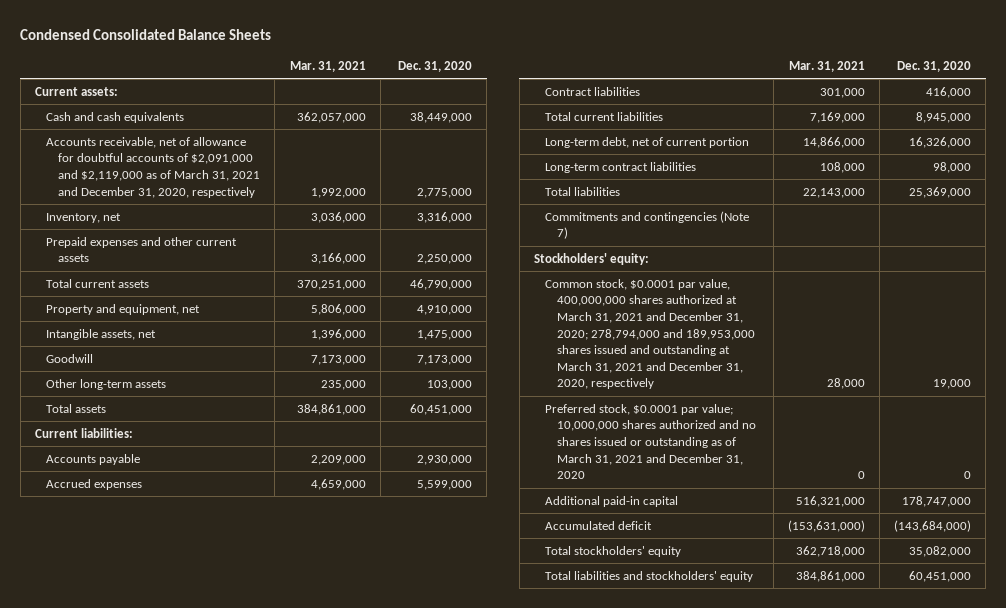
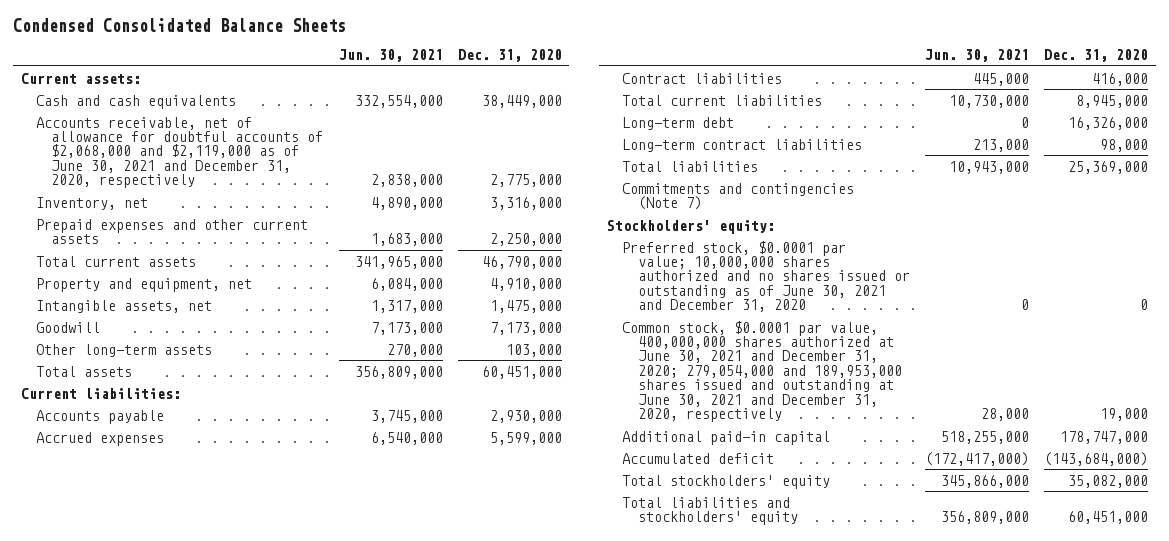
- | Mar. 31, 2021 | Dec. 31, 2020
+ | Jun. 30, 2021 | Dec. 31, 2020
- Accounts receivable, net of allowance for doubtful accounts of $2,091,000 and $2,119,000 as of March 31, 2021 and December 31, 2020, respectively | 1,992,000 | 2,775,000
+ Accounts receivable, net of allowance for doubtful accounts of $2,068,000 and $2,119,000 as of June 30, 2021 and December 31, 2020, respectively | 2,838,000 | 2,775,000
- Long-term debt, net of current portion | 14,866,000 | 16,326,000
+ Long-term debt | 0 | 16,326,000
- Common stock, $0.0001 par value, 400,000,000 shares authorized at March 31, 2021 and December 31, 2020; 278,794,000 and 189,953,000 shares issued and outstanding at March 31, 2021 and December 31, 2020, respectively | 28,000 | 19,000
- Preferred stock, $0.0001 par value; 10,000,000 shares authorized and no shares issued or outstanding as of March 31, 2021 and December 31, 2020 | 0 | 0
+ Preferred stock, $0.0001 par value; 10,000,000 shares authorized and no shares issued or outstanding as of June 30, 2021 and December 31, 2020 | 0 | 0
+ Common stock, $0.0001 par value, 400,000,000 shares authorized at June 30, 2021 and December 31, 2020; 279,054,000 and 189,953,000 shares issued and outstanding at June 30, 2021 and December 31, 2020, respectively | 28,000 | 19,000

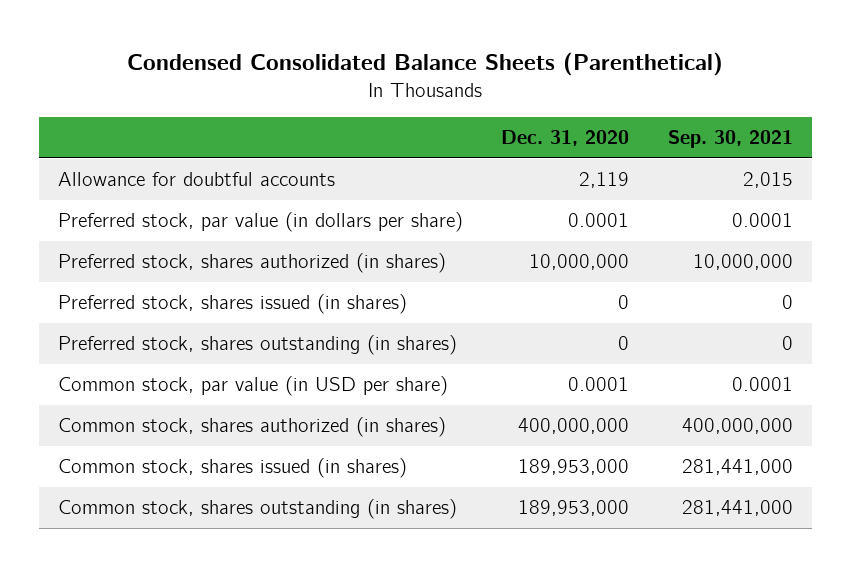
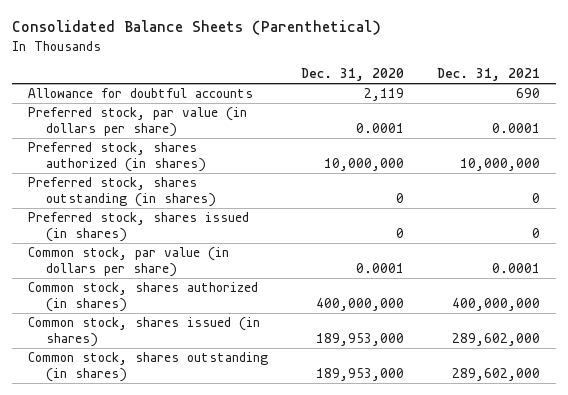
- Condensed Consolidated Balance Sheets (Parenthetical)
+ Consolidated Balance Sheets (Parenthetical)
- | Dec. 31, 2020 | Sep. 30, 2021
+ | Dec. 31, 2020 | Dec. 31, 2021
- Common stock, par value (in USD per share) | 0.0001 | 0.0001
moved down: Preferred stock, shares issued (in shares) | 0 | 0
+ Common stock, par value (in dollars per share) | 0.0001 | 0.0001

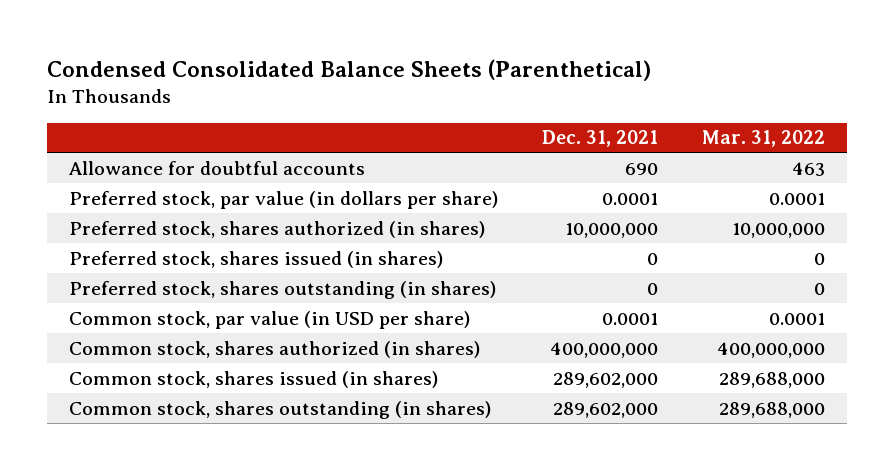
- Consolidated Balance Sheets (Parenthetical)
+ Condensed Consolidated Balance Sheets (Parenthetical)
- | Dec. 31, 2020 | Dec. 31, 2021
+ | Dec. 31, 2021 | Mar. 31, 2022
- Common stock, par value (in dollars per share) | 0.0001 | 0.0001
moved down: Preferred stock, shares outstanding (in shares) | 0 | 0
+ Common stock, par value (in USD per share) | 0.0001 | 0.0001

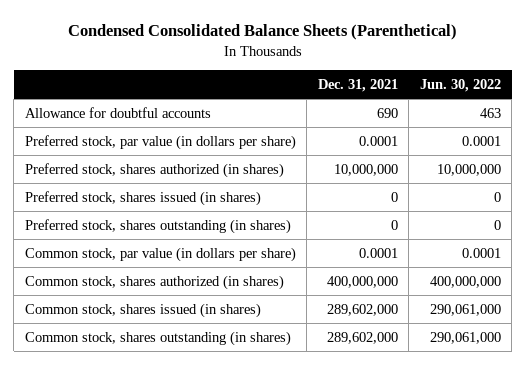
- | Dec. 31, 2021 | Mar. 31, 2022
+ | Dec. 31, 2021 | Jun. 30, 2022
- Common stock, par value (in USD per share) | 0.0001 | 0.0001
+ Common stock, par value (in dollars per share) | 0.0001 | 0.0001

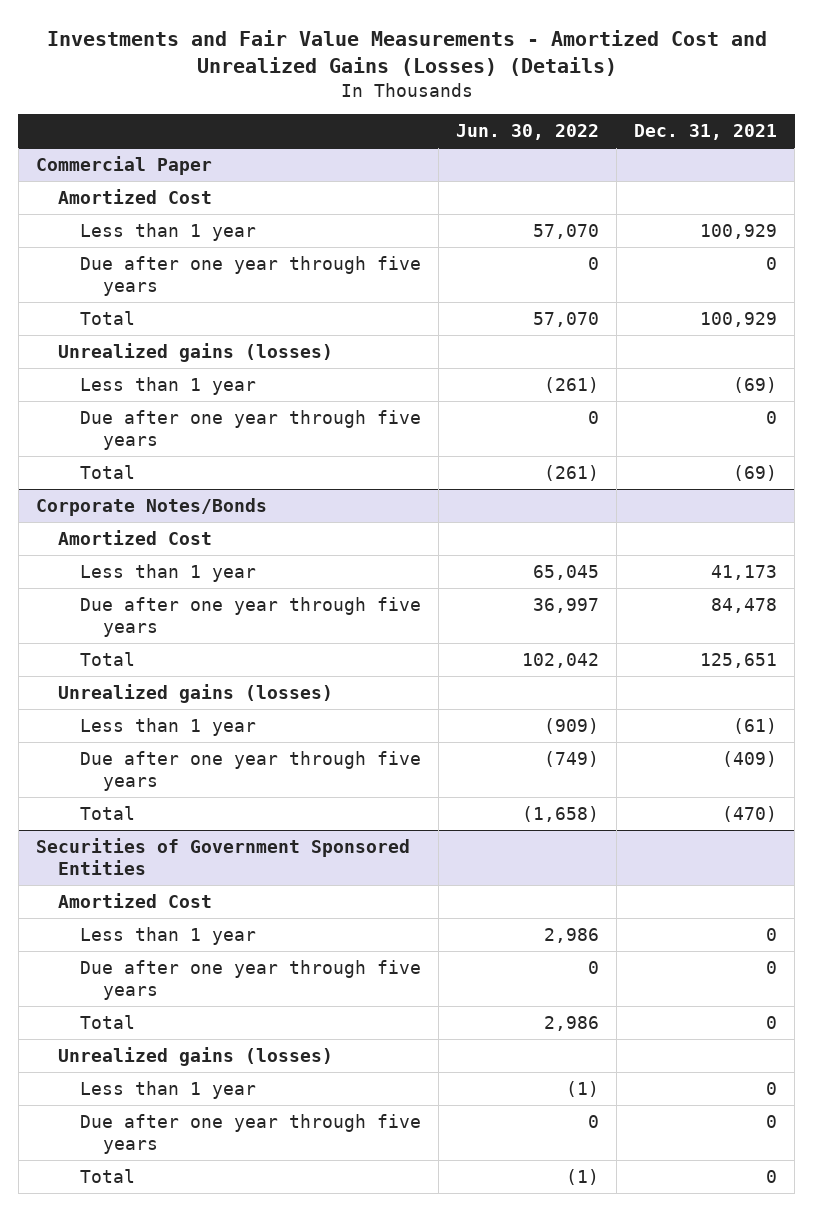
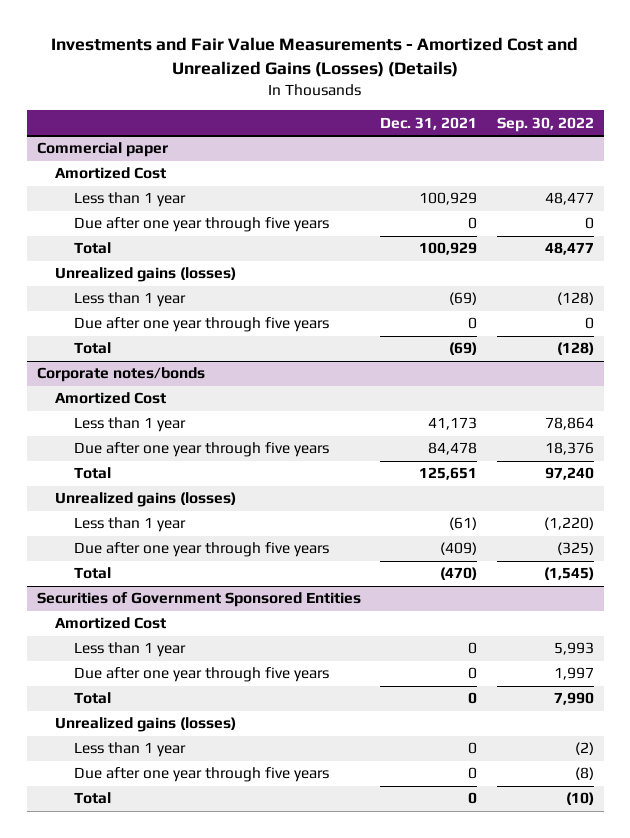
- | Jun. 30, 2022 | Dec. 31, 2021
+ | Dec. 31, 2021 | Sep. 30, 2022
- Commercial Paper
+ Commercial paper
- Corporate Notes/Bonds
+ Corporate notes/bonds

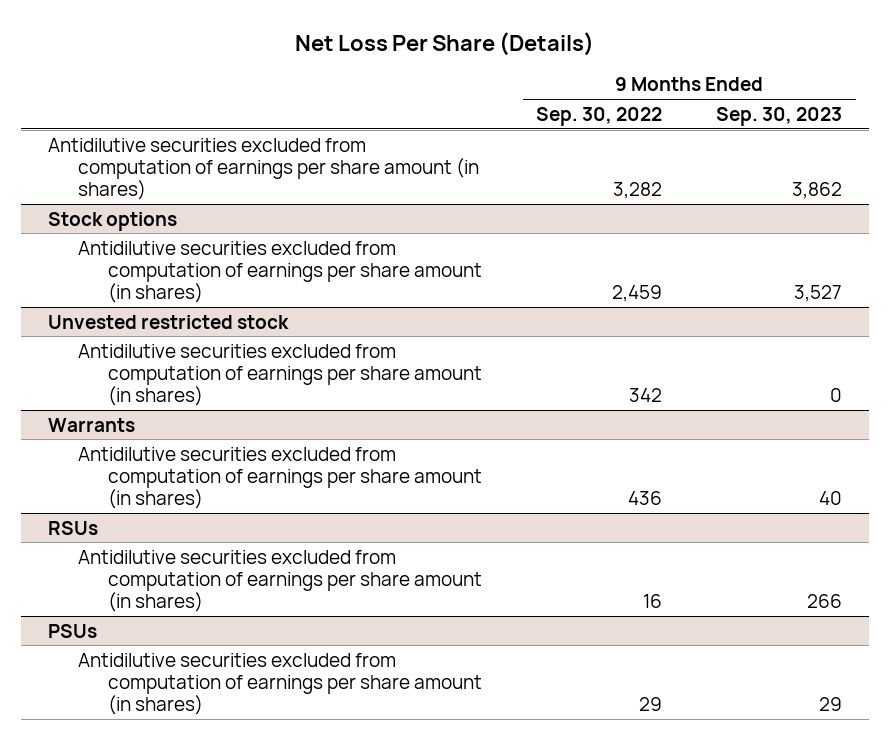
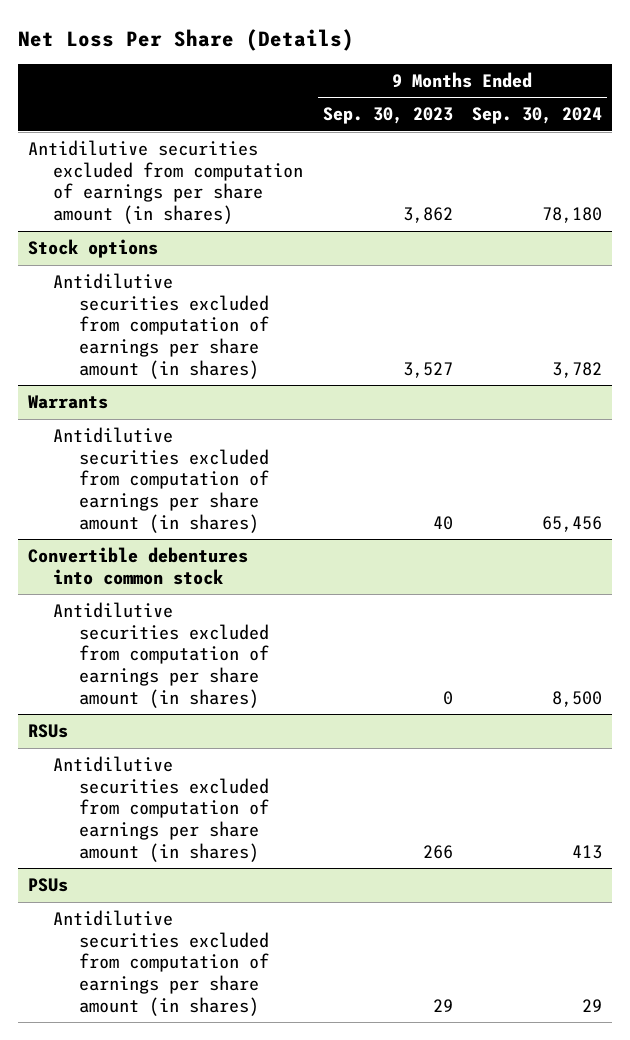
- | 9 Months Ended Sep. 30, 2022 | 9 Months Ended Sep. 30, 2023
+ | 9 Months Ended Sep. 30, 2023 | 9 Months Ended Sep. 30, 2024
- Unvested restricted stock
- Antidilutive securities excluded from computation of earnings per share amount (in shares) | 342 | 0
+ Convertible debentures into common stock
+ Antidilutive securities excluded from computation of earnings per share amount (in shares) | 0 | 8,500

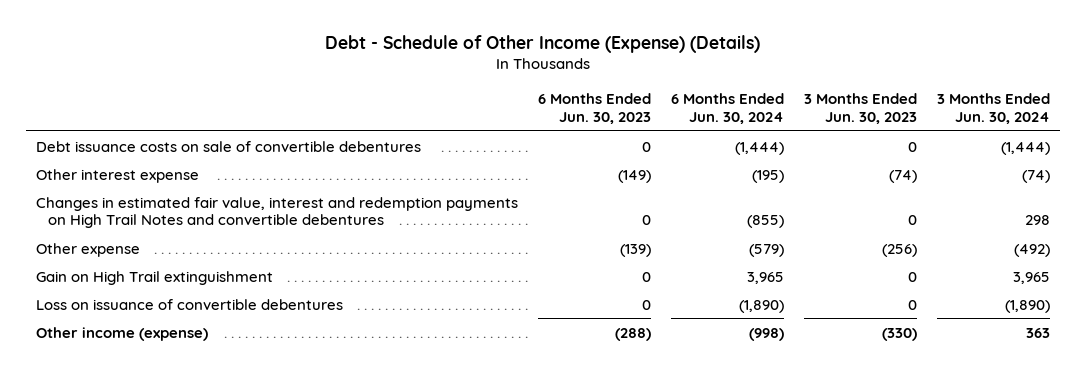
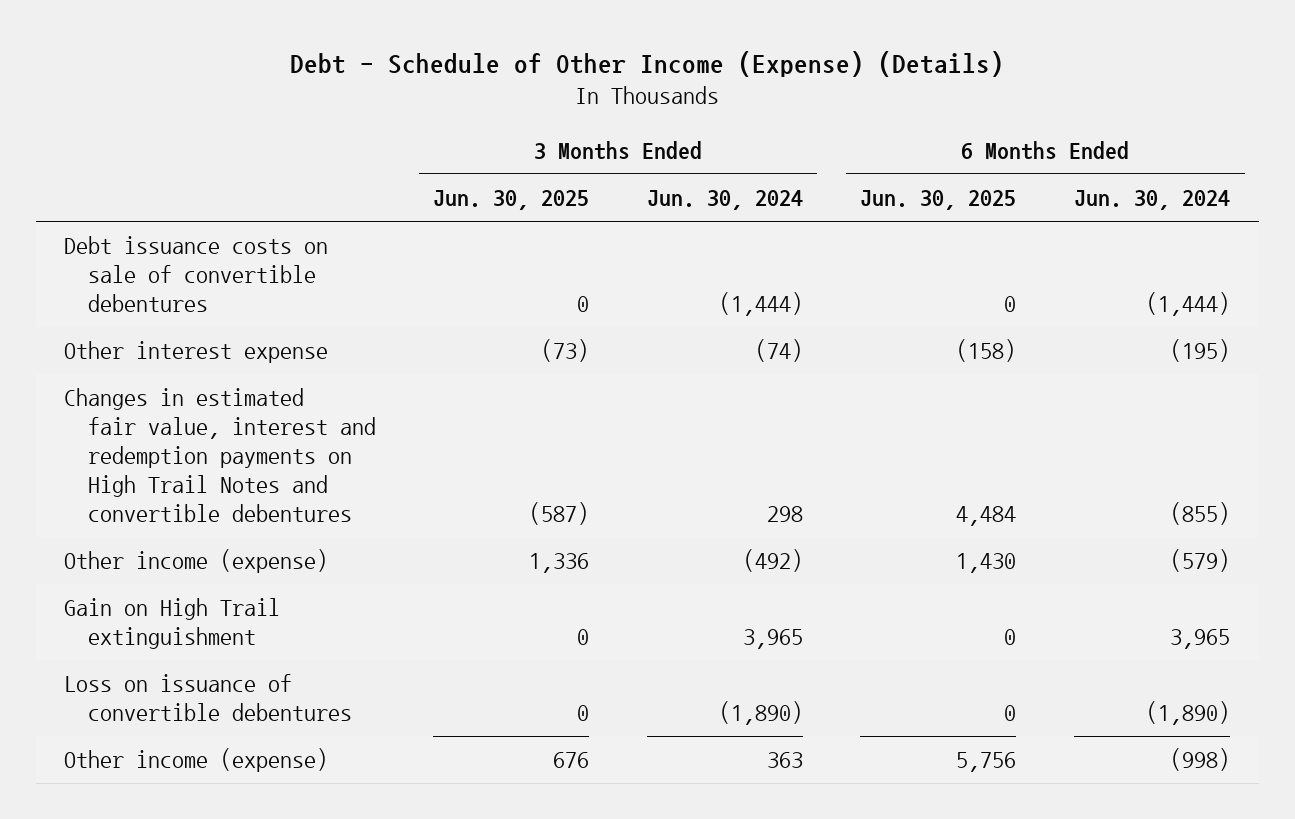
- | 6 Months Ended Jun. 30, 2023 | 6 Months Ended Jun. 30, 2024 | 3 Months Ended Jun. 30, 2023 | 3 Months Ended Jun. 30, 2024
+ | 3 Months Ended Jun. 30, 2025 | 3 Months Ended Jun. 30, 2024 | 6 Months Ended Jun. 30, 2025 | 6 Months Ended Jun. 30, 2024
- Other expense | (139) | (579) | (256) | (492)
+ Other income (expense) | 1,336 | (492) | 1,430 | (579)

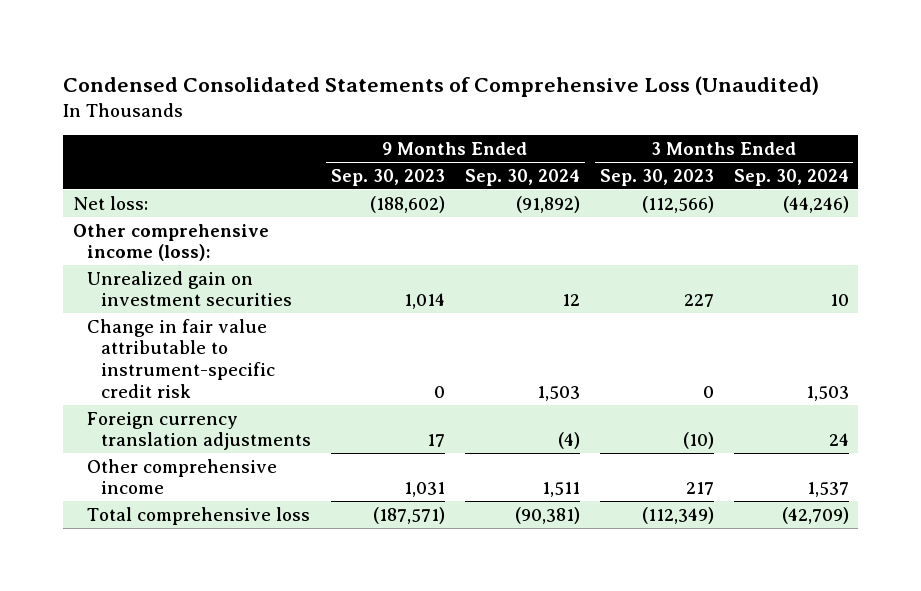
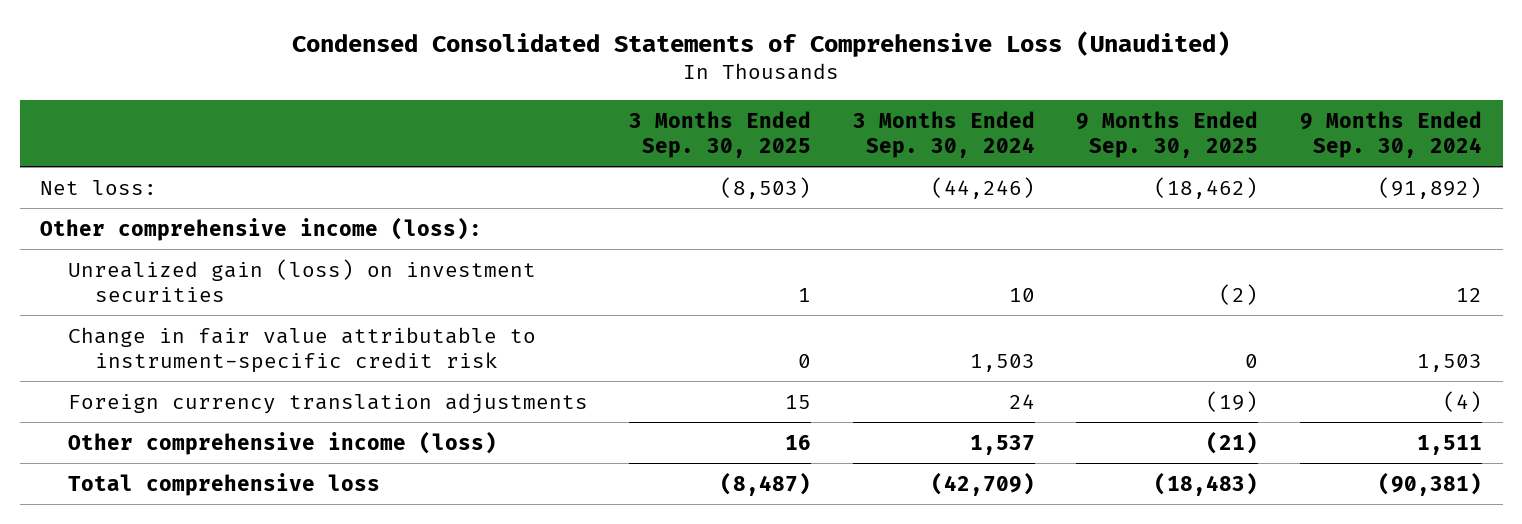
- | 9 Months Ended Sep. 30, 2023 | 9 Months Ended Sep. 30, 2024 | 3 Months Ended Sep. 30, 2023 | 3 Months Ended Sep. 30, 2024
+ | 3 Months Ended Sep. 30, 2025 | 3 Months Ended Sep. 30, 2024 | 9 Months Ended Sep. 30, 2025 | 9 Months Ended Sep. 30, 2024
- Unrealized gain on investment securities | 1,014 | 12 | 227 | 10
+ Unrealized gain (loss) on investment securities | 1 | 10 | (2) | 12
- Other comprehensive income | 1,031 | 1,511 | 217 | 1,537
+ Other comprehensive income (loss) | 16 | 1,537 | (21) | 1,511

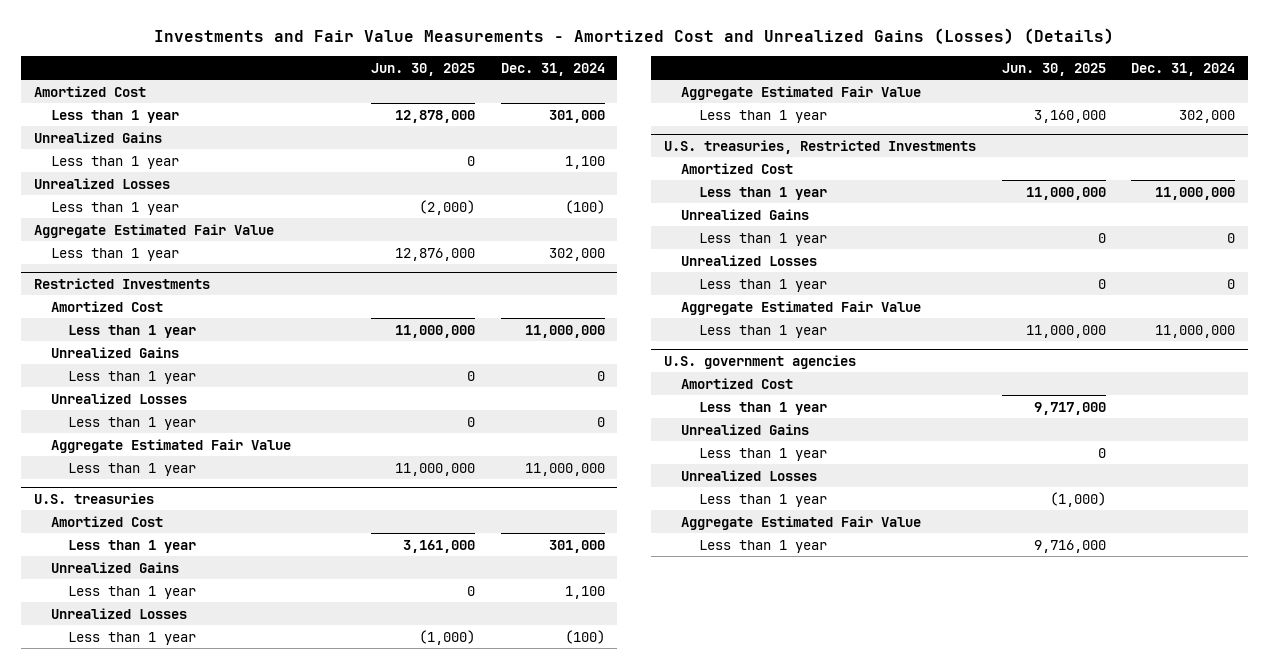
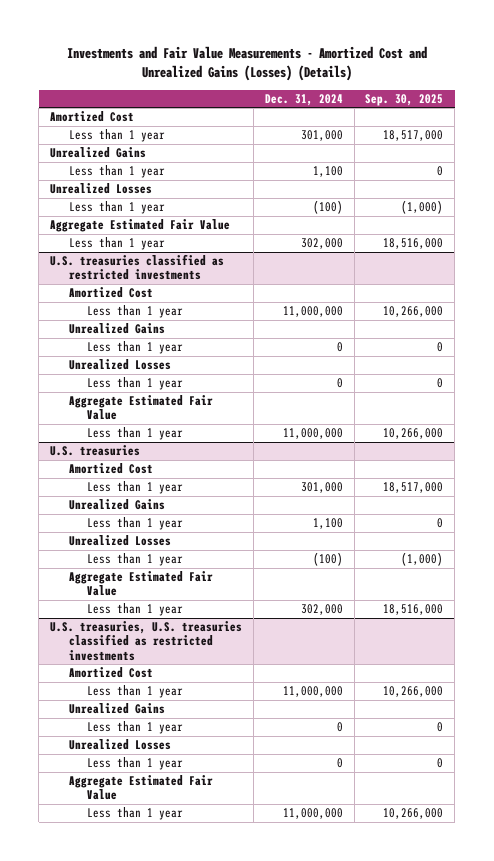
- | Jun. 30, 2025 | Dec. 31, 2024
+ | Dec. 31, 2024 | Sep. 30, 2025
- Restricted Investments
+ U.S. treasuries classified as restricted investments
- U.S. treasuries, Restricted Investments
+ U.S. treasuries, U.S. treasuries classified as restricted investments
- U.S. government agencies
- Amortized Cost
- Less than 1 year | 9,717,000 |
- Unrealized Gains
- Less than 1 year | 0 |
- Unrealized Losses
- Less than 1 year | (1,000) |
- Aggregate Estimated Fair Value
- Less than 1 year | 9,716,000 |

